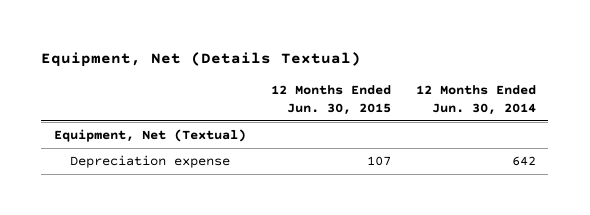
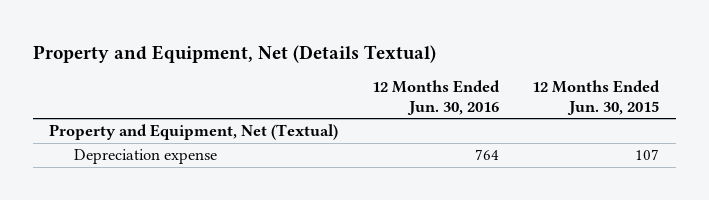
- Equipment, Net (Details Textual)
+ Property and Equipment, Net (Details Textual)
- | 12 Months Ended Jun. 30, 2015 | 12 Months Ended Jun. 30, 2014
+ | 12 Months Ended Jun. 30, 2016 | 12 Months Ended Jun. 30, 2015
- Equipment, Net (Textual)
+ Property and Equipment, Net (Textual)

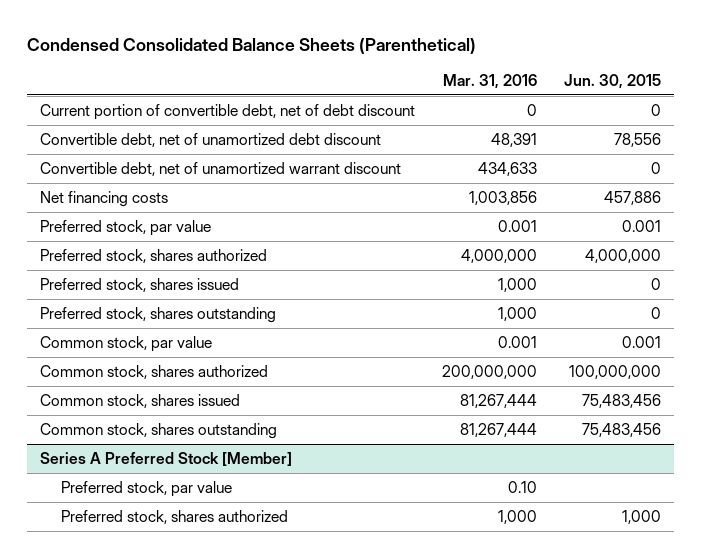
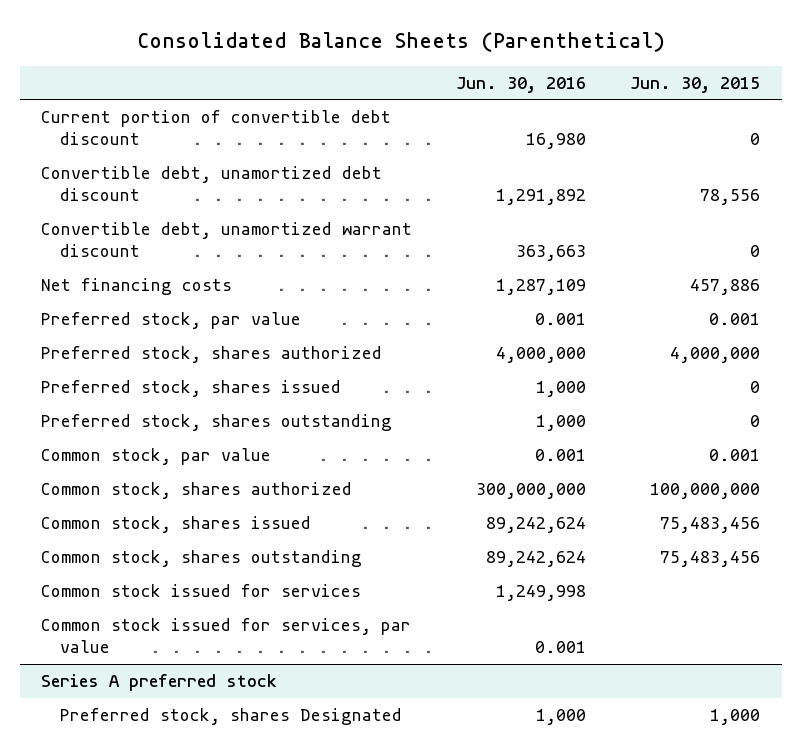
- Condensed Consolidated Balance Sheets (Parenthetical)
+ Consolidated Balance Sheets (Parenthetical)
- | Mar. 31, 2016 | Jun. 30, 2015
+ | Jun. 30, 2016 | Jun. 30, 2015
- Current portion of convertible debt, net of debt discount | 0 | 0
- Convertible debt, net of unamortized debt discount | 48,391 | 78,556
- Convertible debt, net of unamortized warrant discount | 434,633 | 0
+ Current portion of convertible debt discount | 16,980 | 0
+ Convertible debt, unamortized debt discount | 1,291,892 | 78,556
+ Convertible debt, unamortized warrant discount | 363,663 | 0
- Series A Preferred Stock [Member]
- Preferred stock, par value | 0.10 |
- Preferred stock, shares authorized | 1,000 | 1,000
+ Common stock issued for services | 1,249,998 |
+ Common stock issued for services, par value | 0.001 |
+ Series A preferred stock
+ Preferred stock, shares Designated | 1,000 | 1,000

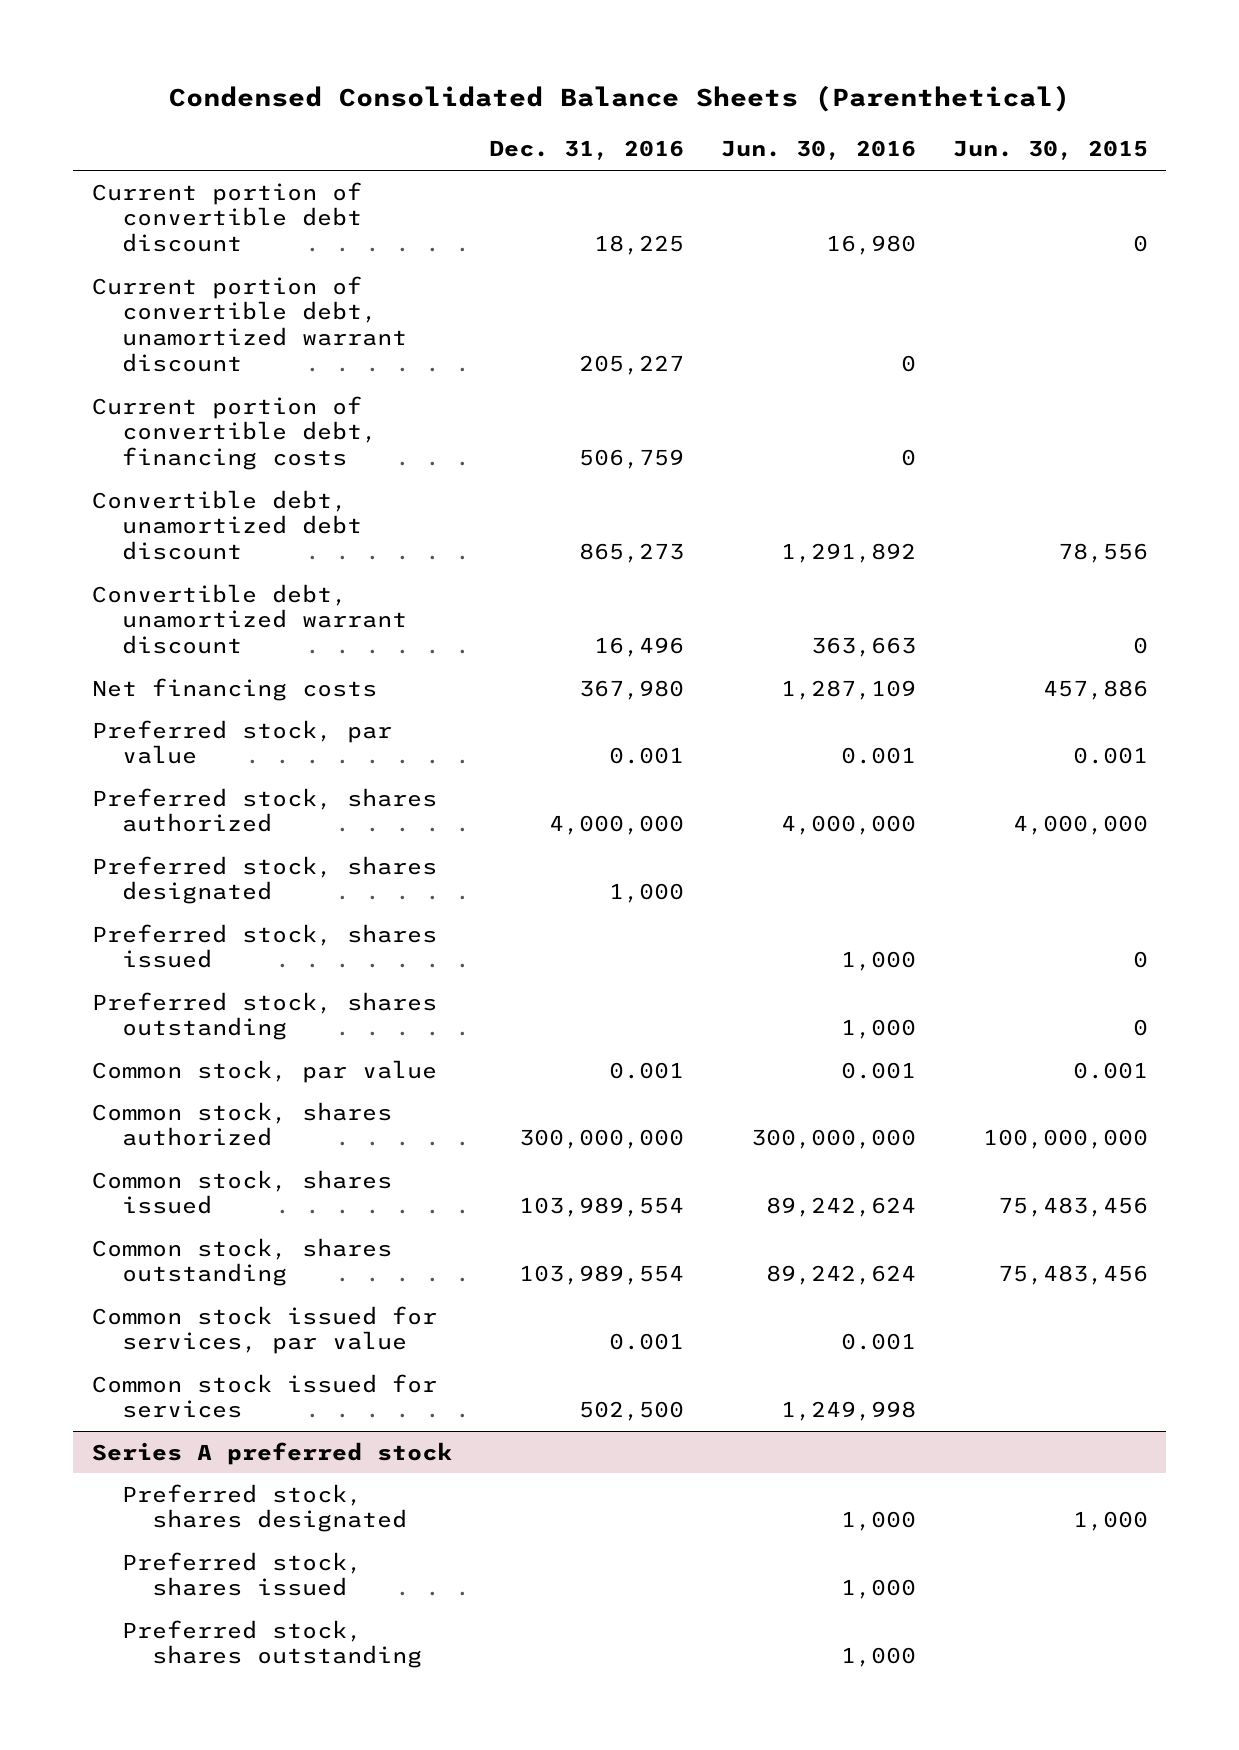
- Consolidated Balance Sheets (Parenthetical)
+ Condensed Consolidated Balance Sheets (Parenthetical)
- | Jun. 30, 2016 | Jun. 30, 2015
+ | Dec. 31, 2016 | Jun. 30, 2016 | Jun. 30, 2015
+ Current portion of convertible debt, unamortized warrant discount | 205,227 | 0 |
+ Current portion of convertible debt, financing costs | 506,759 | 0 |
+ Preferred stock, shares designated | 1,000 | |
moved down: Common stock issued for services | 502,500 | 1,249,998 |
@ Series A preferred stock
- Preferred stock, shares Designated | 1,000 | 1,000
+ Preferred stock, shares designated | | 1,000 | 1,000
+ Preferred stock, shares issued | | 1,000 |
+ Preferred stock, shares outstanding | | 1,000 |

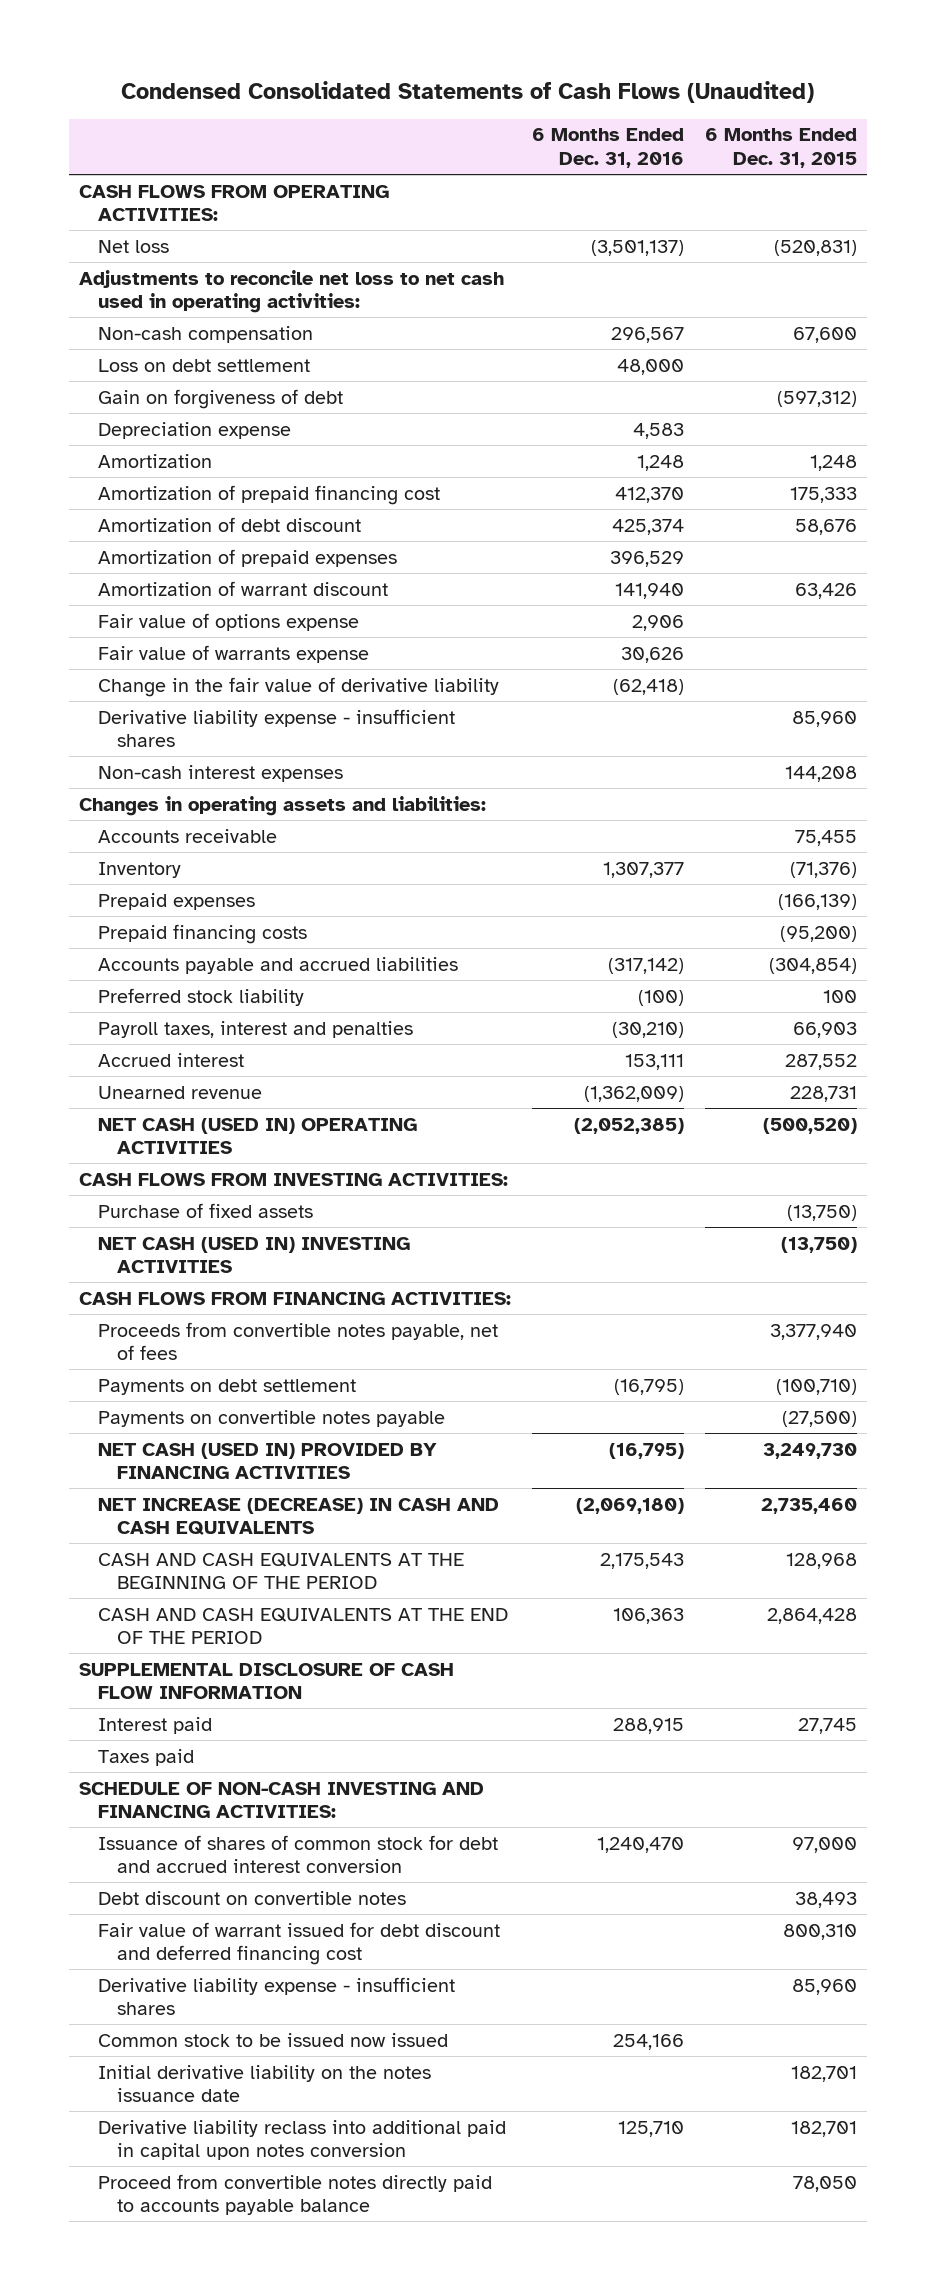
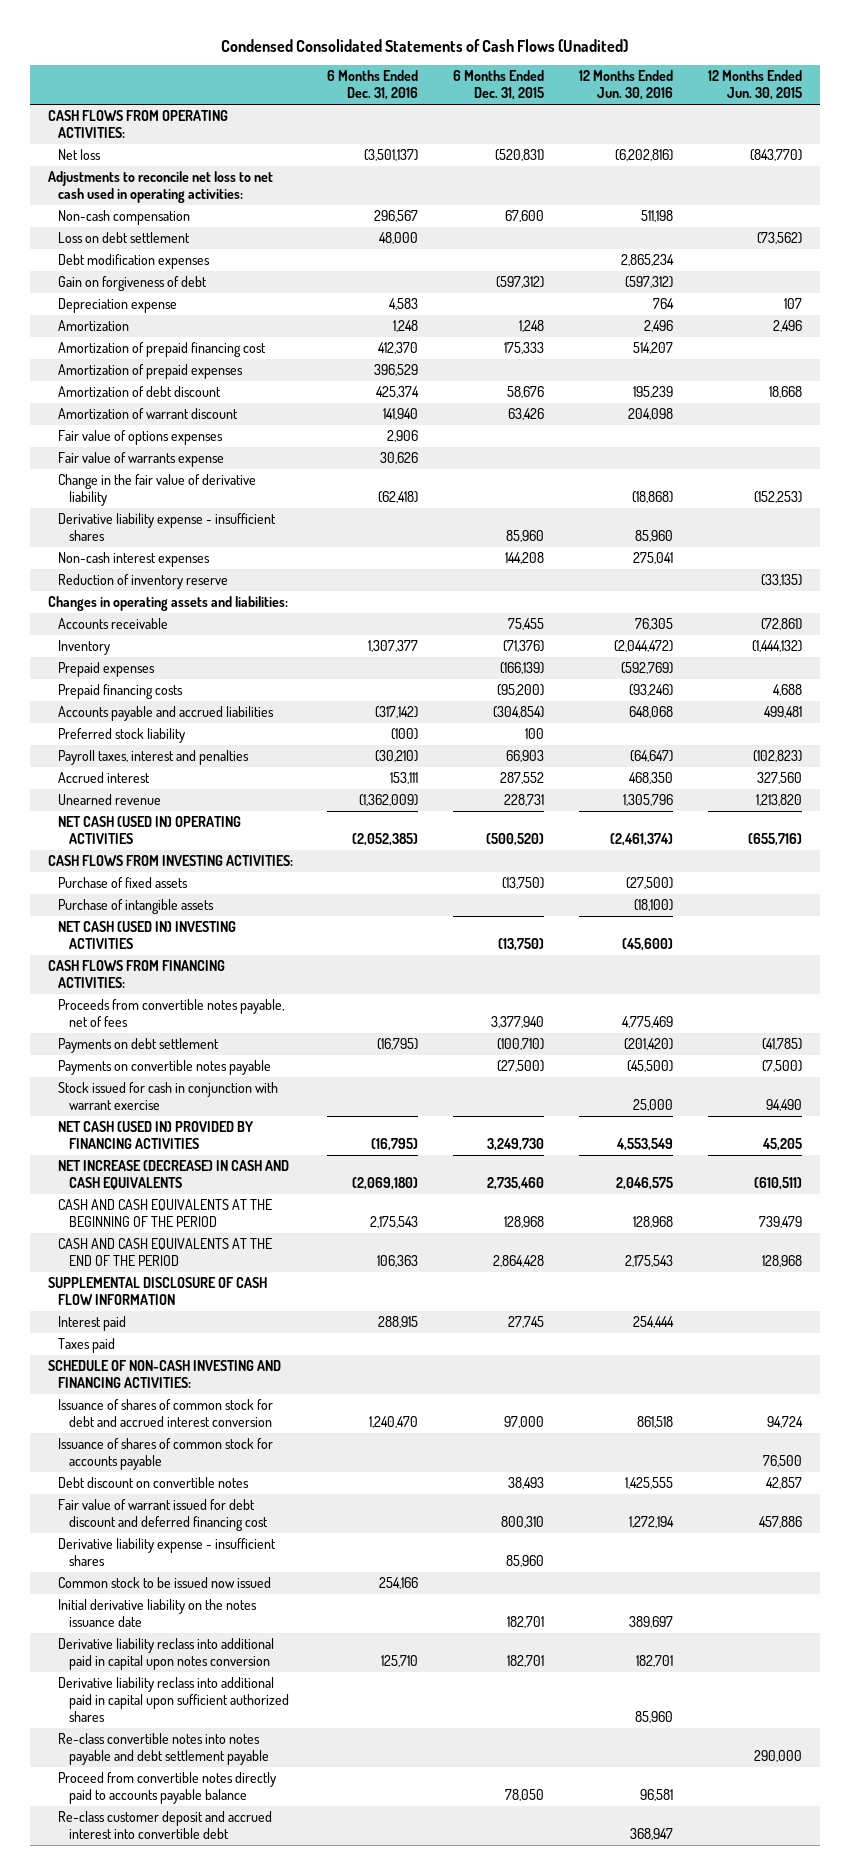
- Condensed Consolidated Statements of Cash Flows (Unaudited)
+ Condensed Consolidated Statements of Cash Flows (Unadited)
- | 6 Months Ended Dec. 31, 2016 | 6 Months Ended Dec. 31, 2015
+ | 6 Months Ended Dec. 31, 2016 | 6 Months Ended Dec. 31, 2015 | 12 Months Ended Jun. 30, 2016 | 12 Months Ended Jun. 30, 2015
+ Debt modification expenses | | | 2,865,234 |
moved down: Amortization of debt discount | 425,374 | 58,676 | 195,239 | 18,668
- Fair value of options expense | 2,906 |
+ Fair value of options expenses | 2,906 | | |
+ Reduction of inventory reserve | | | | (33,135)
+ Purchase of intangible assets | | | (18,100) |
+ Stock issued for cash in conjunction with warrant exercise | | | 25,000 | 94,490
+ Issuance of shares of common stock for accounts payable | | | | 76,500
+ Derivative liability reclass into additional paid in capital upon sufficient authorized shares | | | 85,960 |
+ Re-class convertible notes into notes payable and debt settlement payable | | | | 290,000
+ Re-class customer deposit and accrued interest into convertible debt | | | 368,947 |

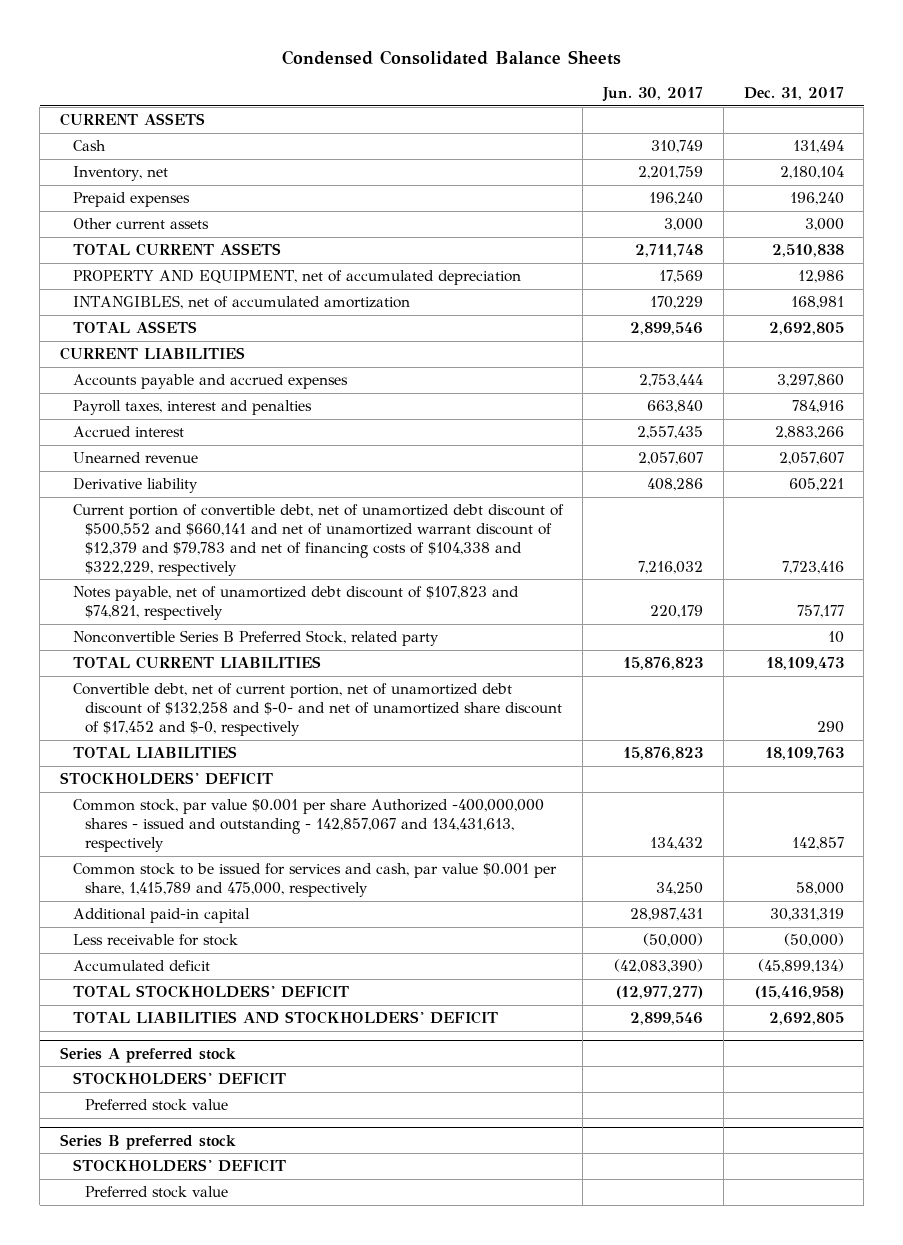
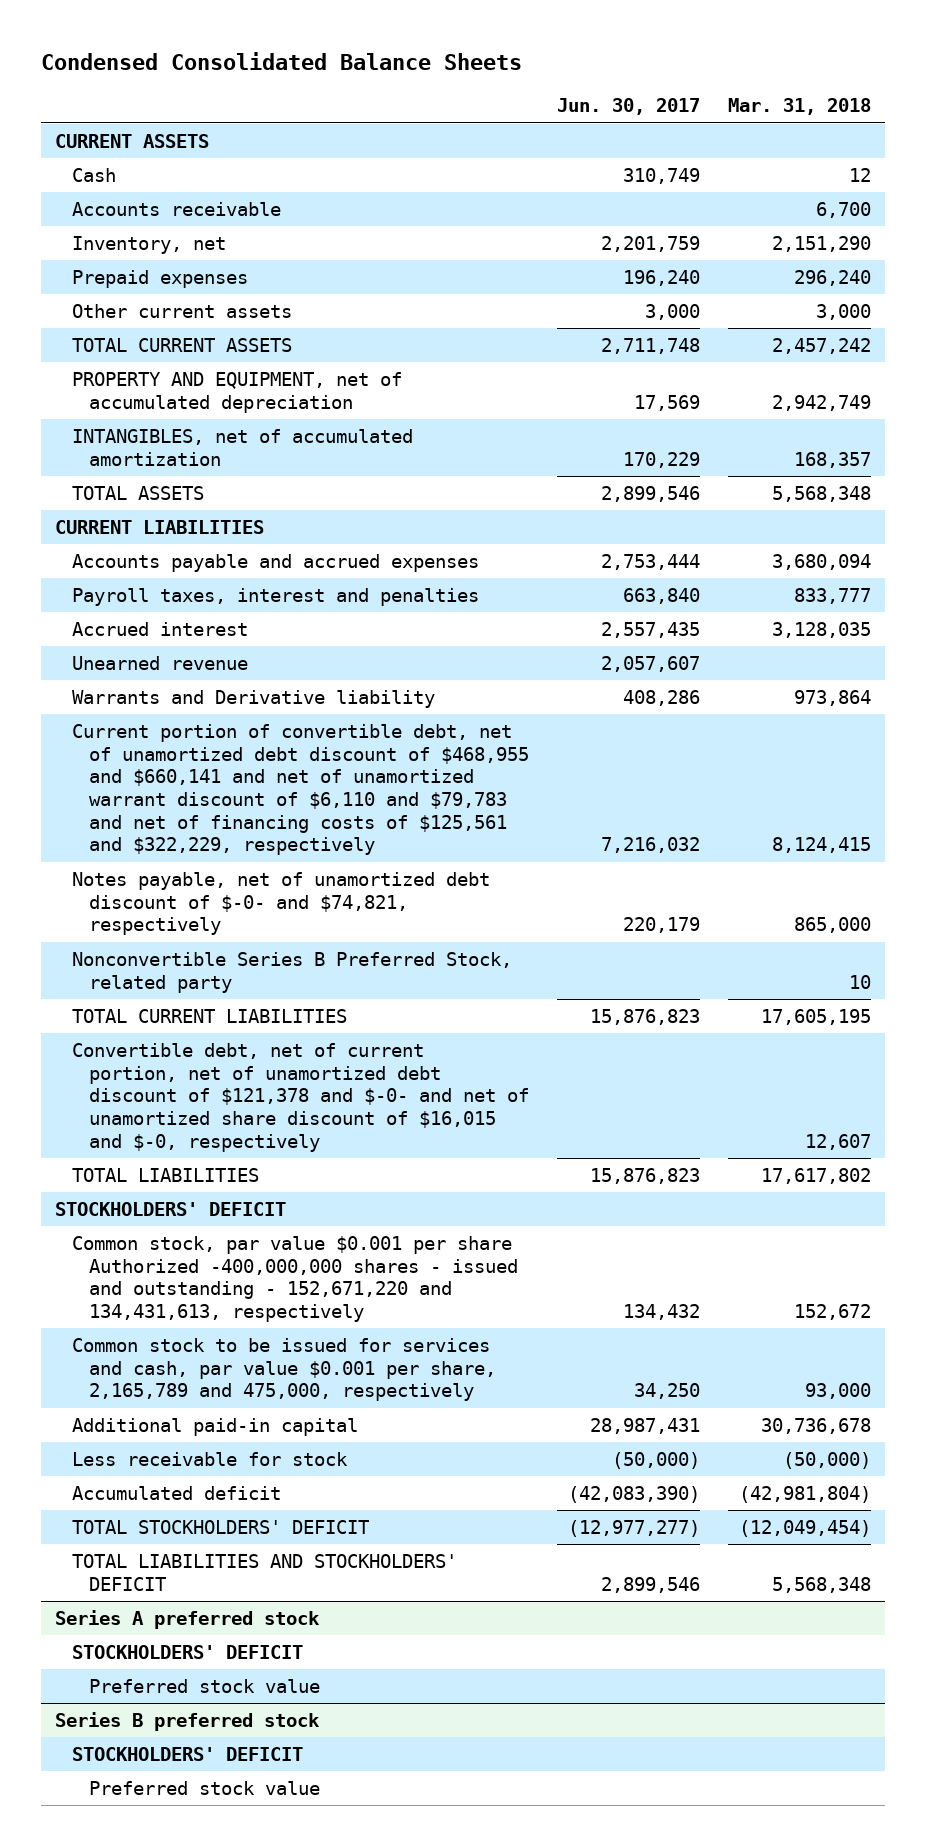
- | Jun. 30, 2017 | Dec. 31, 2017
+ | Jun. 30, 2017 | Mar. 31, 2018
+ Accounts receivable | | 6,700
- Derivative liability | 408,286 | 605,221
- Current portion of convertible debt, net of unamortized debt discount of $500,552 and $660,141 and net of unamortized warrant discount of $12,379 and $79,783 and net of financing costs of $104,338 and $322,229, respectively | 7,216,032 | 7,723,416
- Notes payable, net of unamortized debt discount of $107,823 and $74,821, respectively | 220,179 | 757,177
+ Warrants and Derivative liability | 408,286 | 973,864
+ Current portion of convertible debt, net of unamortized debt discount of $468,955 and $660,141 and net of unamortized warrant discount of $6,110 and $79,783 and net of financing costs of $125,561 and $322,229, respectively | 7,216,032 | 8,124,415
+ Notes payable, net of unamortized debt discount of $-0- and $74,821, respectively | 220,179 | 865,000
- Convertible debt, net of current portion, net of unamortized debt discount of $132,258 and $-0- and net of unamortized share discount of $17,452 and $-0, respectively | | 290
+ Convertible debt, net of current portion, net of unamortized debt discount of $121,378 and $-0- and net of unamortized share discount of $16,015 and $-0, respectively | | 12,607
- Common stock, par value $0.001 per share Authorized -400,000,000 shares - issued and outstanding - 142,857,067 and 134,431,613, respectively | 134,432 | 142,857
- Common stock to be issued for services and cash, par value $0.001 per share, 1,415,789 and 475,000, respectively | 34,250 | 58,000
+ Common stock, par value $0.001 per share Authorized -400,000,000 shares - issued and outstanding - 152,671,220 and 134,431,613, respectively | 134,432 | 152,672
+ Common stock to be issued for services and cash, par value $0.001 per share, 2,165,789 and 475,000, respectively | 34,250 | 93,000

